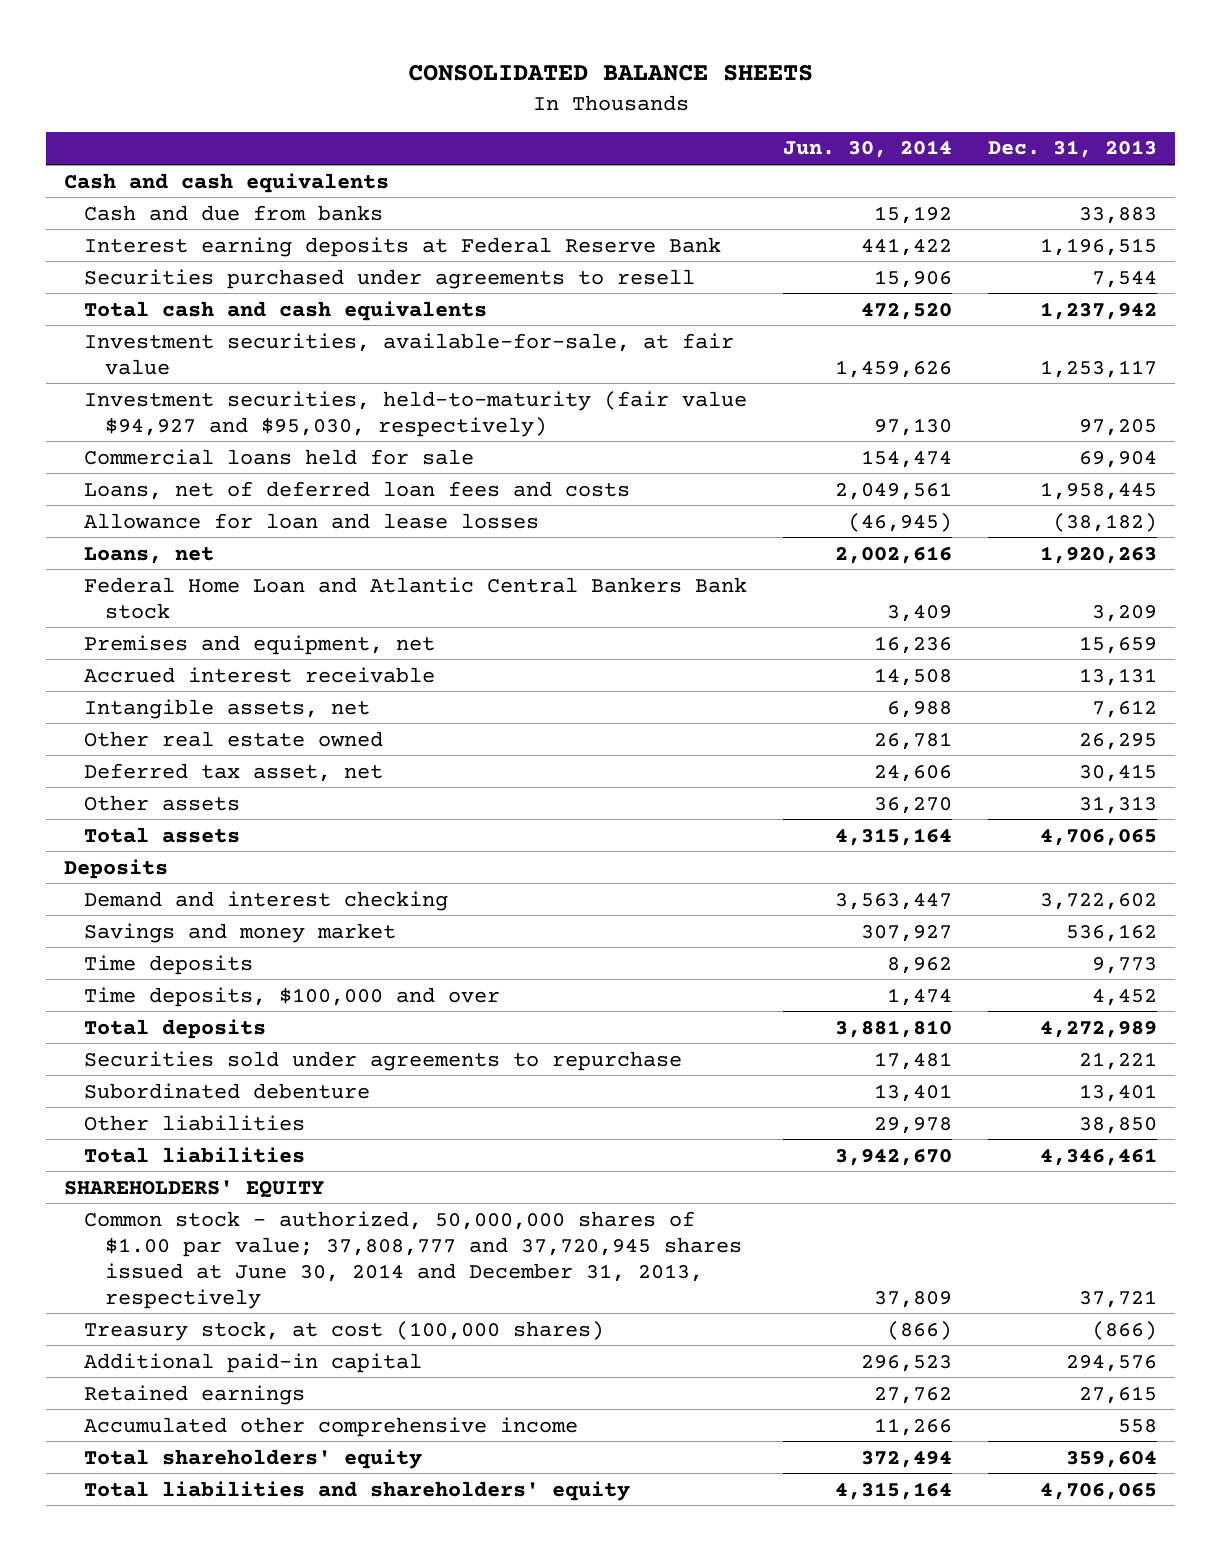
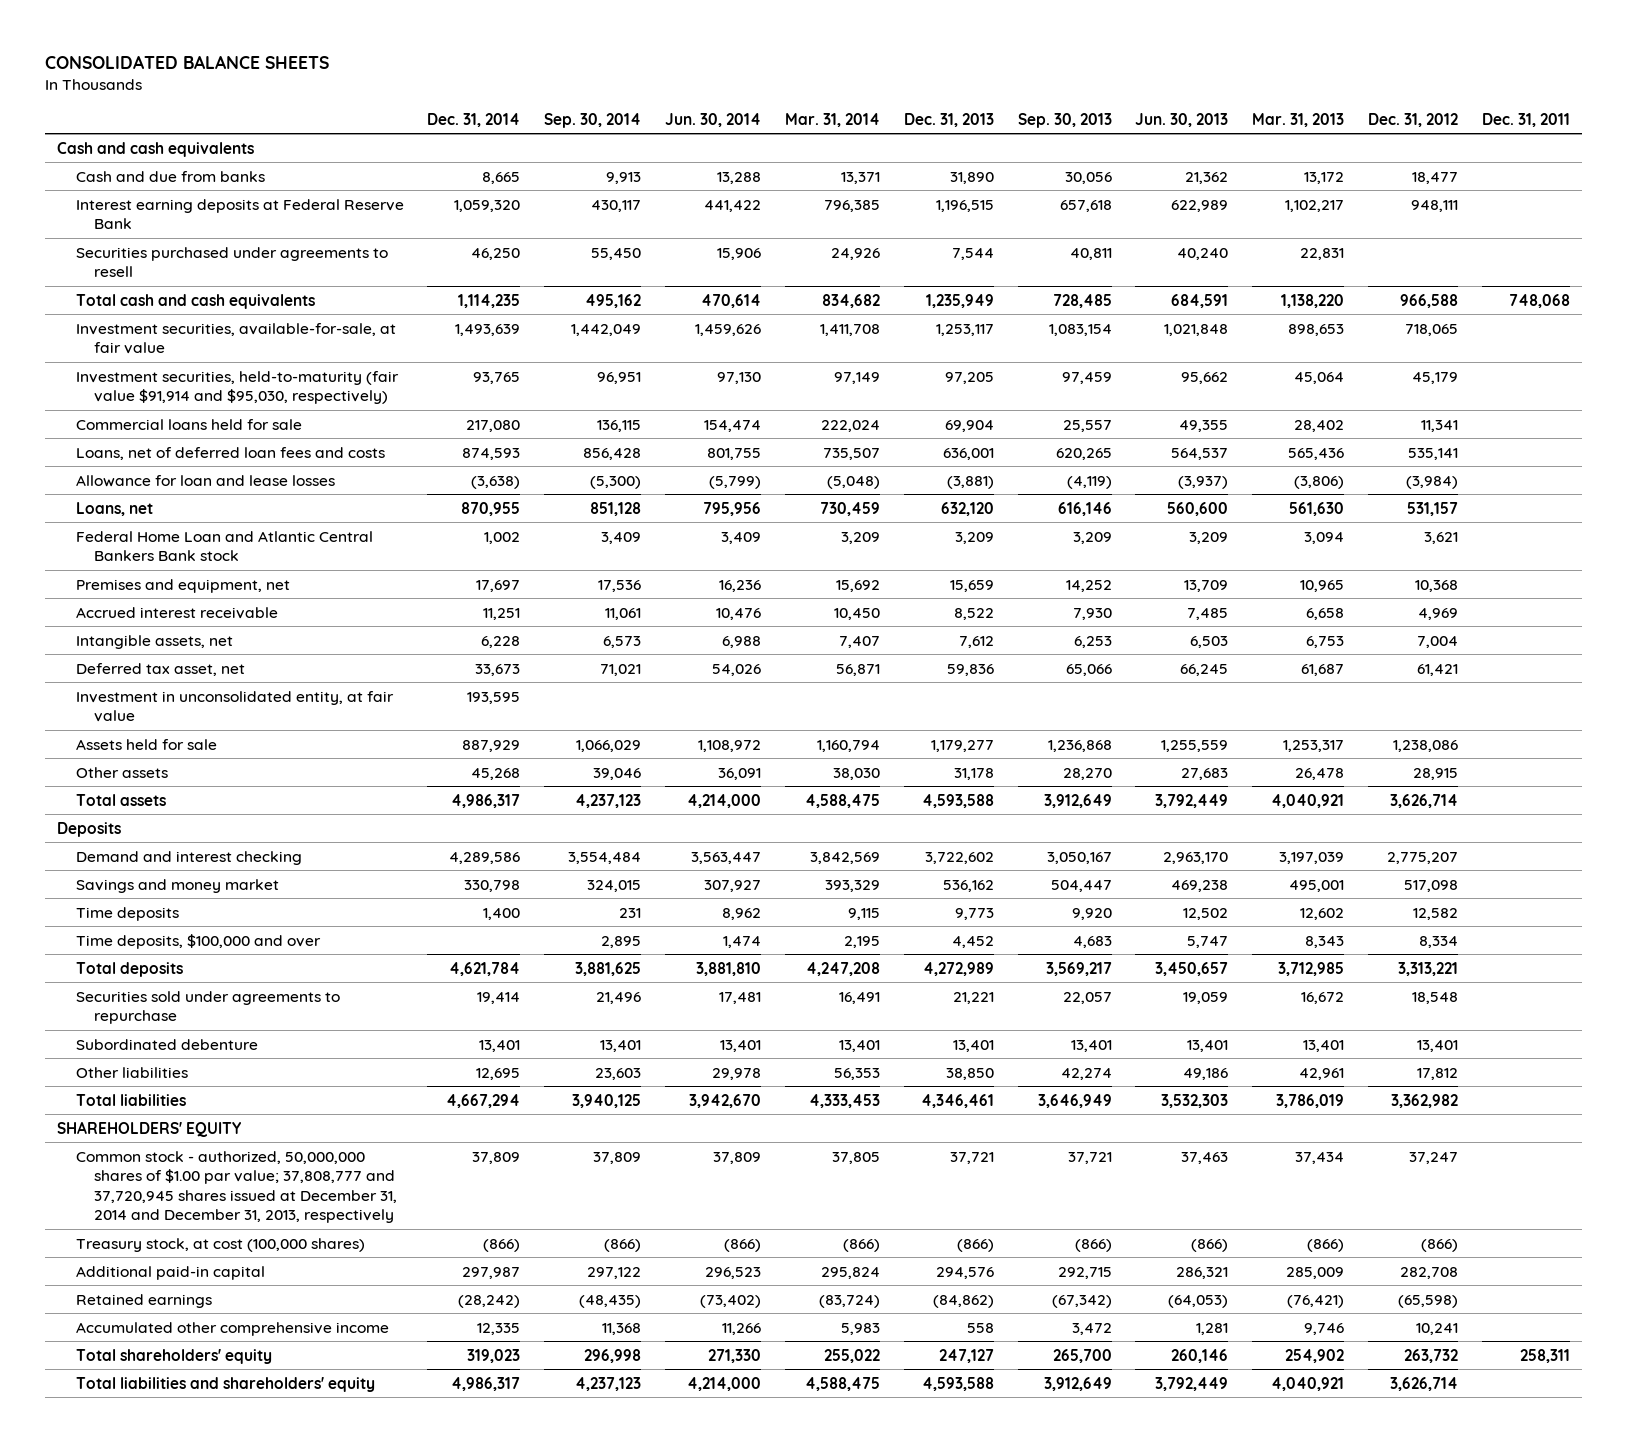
- | Jun. 30, 2014 | Dec. 31, 2013
+ | Dec. 31, 2014 | Sep. 30, 2014 | Jun. 30, 2014 | Mar. 31, 2014 | Dec. 31, 2013 | Sep. 30, 2013 | Jun. 30, 2013 | Mar. 31, 2013 | Dec. 31, 2012 | Dec. 31, 2011
- Cash and due from banks | 15,192 | 33,883
+ Cash and due from banks | 8,665 | 9,913 | 13,288 | 13,371 | 31,890 | 30,056 | 21,362 | 13,172 | 18,477 |
- Total cash and cash equivalents | 472,520 | 1,237,942
+ Total cash and cash equivalents | 1,114,235 | 495,162 | 470,614 | 834,682 | 1,235,949 | 728,485 | 684,591 | 1,138,220 | 966,588 | 748,068
- Investment securities, held-to-maturity (fair value $94,927 and $95,030, respectively) | 97,130 | 97,205
+ Investment securities, held-to-maturity (fair value $91,914 and $95,030, respectively) | 93,765 | 96,951 | 97,130 | 97,149 | 97,205 | 97,459 | 95,662 | 45,064 | 45,179 |
- Loans, net of deferred loan fees and costs | 2,049,561 | 1,958,445
- Allowance for loan and lease losses | (46,945) | (38,182)
- Loans, net | 2,002,616 | 1,920,263
+ Loans, net of deferred loan fees and costs | 874,593 | 856,428 | 801,755 | 735,507 | 636,001 | 620,265 | 564,537 | 565,436 | 535,141 |
+ Allowance for loan and lease losses | (3,638) | (5,300) | (5,799) | (5,048) | (3,881) | (4,119) | (3,937) | (3,806) | (3,984) |
+ Loans, net | 870,955 | 851,128 | 795,956 | 730,459 | 632,120 | 616,146 | 560,600 | 561,630 | 531,157 |
- Accrued interest receivable | 14,508 | 13,131
+ Accrued interest receivable | 11,251 | 11,061 | 10,476 | 10,450 | 8,522 | 7,930 | 7,485 | 6,658 | 4,969 |
- Other real estate owned | 26,781 | 26,295
- Deferred tax asset, net | 24,606 | 30,415
- Other assets | 36,270 | 31,313
- Total assets | 4,315,164 | 4,706,065
+ Deferred tax asset, net | 33,673 | 71,021 | 54,026 | 56,871 | 59,836 | 65,066 | 66,245 | 61,687 | 61,421 |
+ Investment in unconsolidated entity, at fair value | 193,595 | | | | | | | | |
+ Assets held for sale | 887,929 | 1,066,029 | 1,108,972 | 1,160,794 | 1,179,277 | 1,236,868 | 1,255,559 | 1,253,317 | 1,238,086 |
+ Other assets | 45,268 | 39,046 | 36,091 | 38,030 | 31,178 | 28,270 | 27,683 | 26,478 | 28,915 |
+ Total assets | 4,986,317 | 4,237,123 | 4,214,000 | 4,588,475 | 4,593,588 | 3,912,649 | 3,792,449 | 4,040,921 | 3,626,714 |
- Common stock - authorized, 50,000,000 shares of $1.00 par value; 37,808,777 and 37,720,945 shares issued at June 30, 2014 and December 31, 2013, respectively | 37,809 | 37,721
+ Common stock - authorized, 50,000,000 shares of $1.00 par value; 37,808,777 and 37,720,945 shares issued at December 31, 2014 and December 31, 2013, respectively | 37,809 | 37,809 | 37,809 | 37,805 | 37,721 | 37,721 | 37,463 | 37,434 | 37,247 |
- Retained earnings | 27,762 | 27,615
+ Retained earnings | (28,242) | (48,435) | (73,402) | (83,724) | (84,862) | (67,342) | (64,053) | (76,421) | (65,598) |
- Total shareholders' equity | 372,494 | 359,604
- Total liabilities and shareholders' equity | 4,315,164 | 4,706,065
+ Total shareholders' equity | 319,023 | 296,998 | 271,330 | 255,022 | 247,127 | 265,700 | 260,146 | 254,902 | 263,732 | 258,311
+ Total liabilities and shareholders' equity | 4,986,317 | 4,237,123 | 4,214,000 | 4,588,475 | 4,593,588 | 3,912,649 | 3,792,449 | 4,040,921 | 3,626,714 |

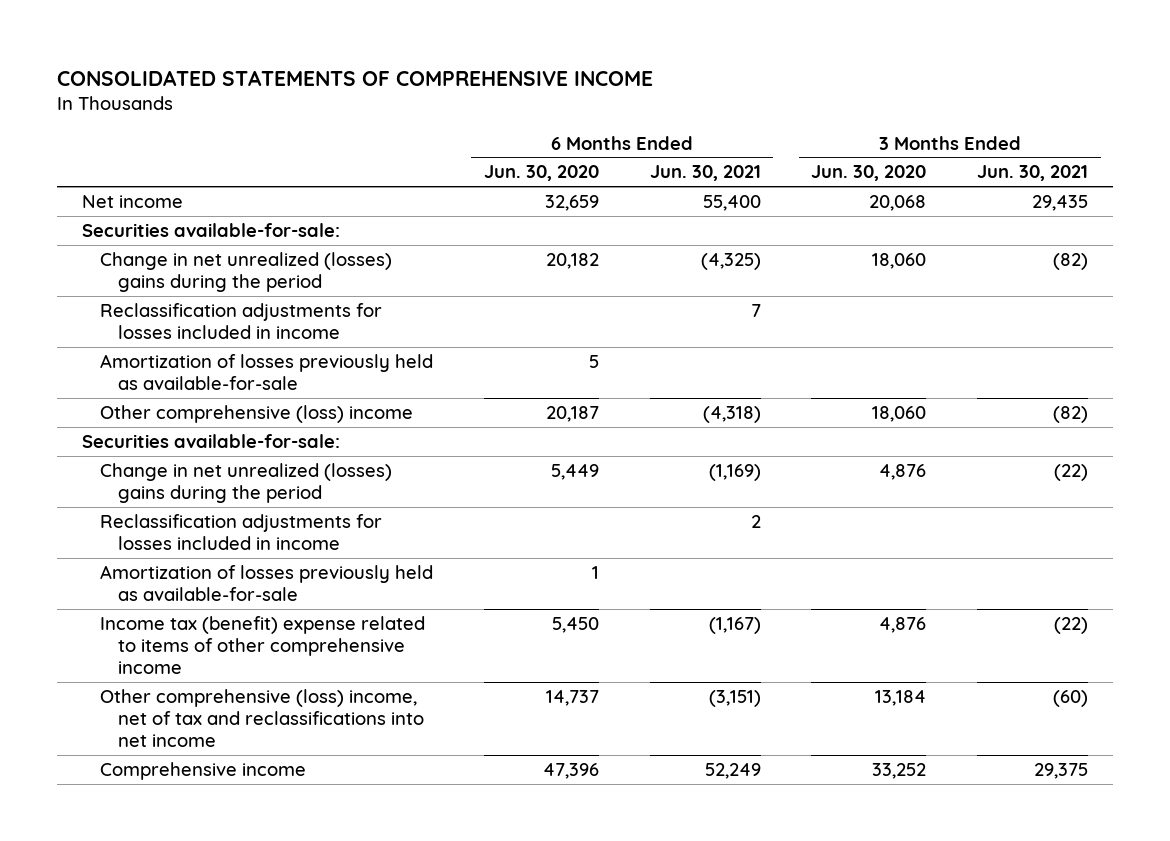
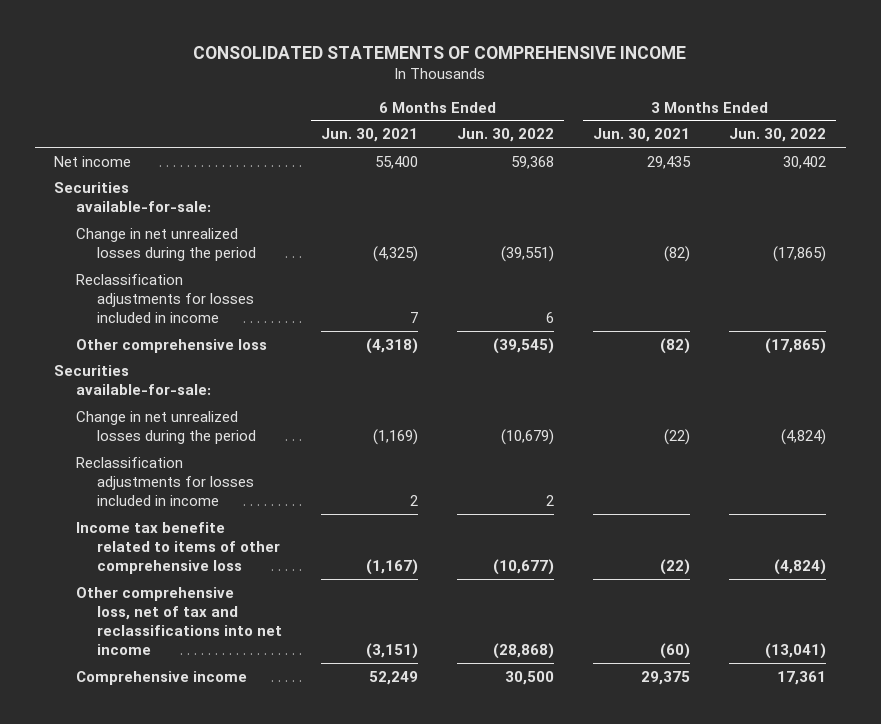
- | 6 Months Ended Jun. 30, 2020 | 6 Months Ended Jun. 30, 2021 | 3 Months Ended Jun. 30, 2020 | 3 Months Ended Jun. 30, 2021
+ | 6 Months Ended Jun. 30, 2021 | 6 Months Ended Jun. 30, 2022 | 3 Months Ended Jun. 30, 2021 | 3 Months Ended Jun. 30, 2022
- Change in net unrealized (losses) gains during the period | 20,182 | (4,325) | 18,060 | (82)
+ Change in net unrealized losses during the period | (4,325) | (39,551) | (82) | (17,865)
- Amortization of losses previously held as available-for-sale | 5 | | |
- Other comprehensive (loss) income | 20,187 | (4,318) | 18,060 | (82)
+ Other comprehensive loss | (4,318) | (39,545) | (82) | (17,865)
- Change in net unrealized (losses) gains during the period | 5,449 | (1,169) | 4,876 | (22)
+ Change in net unrealized losses during the period | (1,169) | (10,679) | (22) | (4,824)
- Amortization of losses previously held as available-for-sale | 1 | | |
- Income tax (benefit) expense related to items of other comprehensive income | 5,450 | (1,167) | 4,876 | (22)
- Other comprehensive (loss) income, net of tax and reclassifications into net income | 14,737 | (3,151) | 13,184 | (60)
+ Income tax benefite related to items of other comprehensive loss | (1,167) | (10,677) | (22) | (4,824)
+ Other comprehensive loss, net of tax and reclassifications into net income | (3,151) | (28,868) | (60) | (13,041)

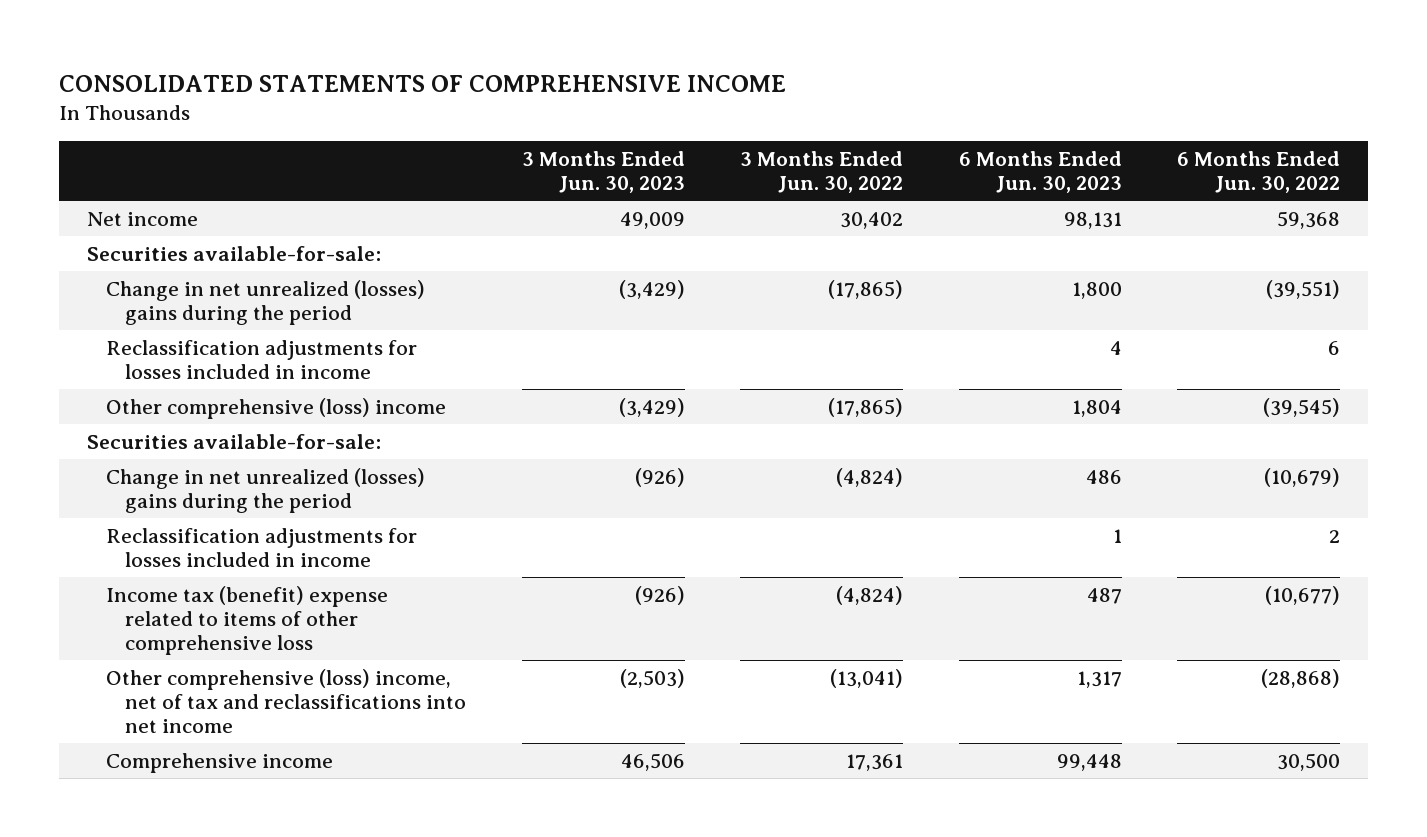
- | 6 Months Ended Jun. 30, 2021 | 6 Months Ended Jun. 30, 2022 | 3 Months Ended Jun. 30, 2021 | 3 Months Ended Jun. 30, 2022
+ | 3 Months Ended Jun. 30, 2023 | 3 Months Ended Jun. 30, 2022 | 6 Months Ended Jun. 30, 2023 | 6 Months Ended Jun. 30, 2022
- Change in net unrealized losses during the period | (4,325) | (39,551) | (82) | (17,865)
+ Change in net unrealized (losses) gains during the period | (3,429) | (17,865) | 1,800 | (39,551)
- Other comprehensive loss | (4,318) | (39,545) | (82) | (17,865)
+ Other comprehensive (loss) income | (3,429) | (17,865) | 1,804 | (39,545)
- Change in net unrealized losses during the period | (1,169) | (10,679) | (22) | (4,824)
+ Change in net unrealized (losses) gains during the period | (926) | (4,824) | 486 | (10,679)
- Income tax benefite related to items of other comprehensive loss | (1,167) | (10,677) | (22) | (4,824)
- Other comprehensive loss, net of tax and reclassifications into net income | (3,151) | (28,868) | (60) | (13,041)
+ Income tax (benefit) expense related to items of other comprehensive loss | (926) | (4,824) | 487 | (10,677)
+ Other comprehensive (loss) income, net of tax and reclassifications into net income | (2,503) | (13,041) | 1,317 | (28,868)

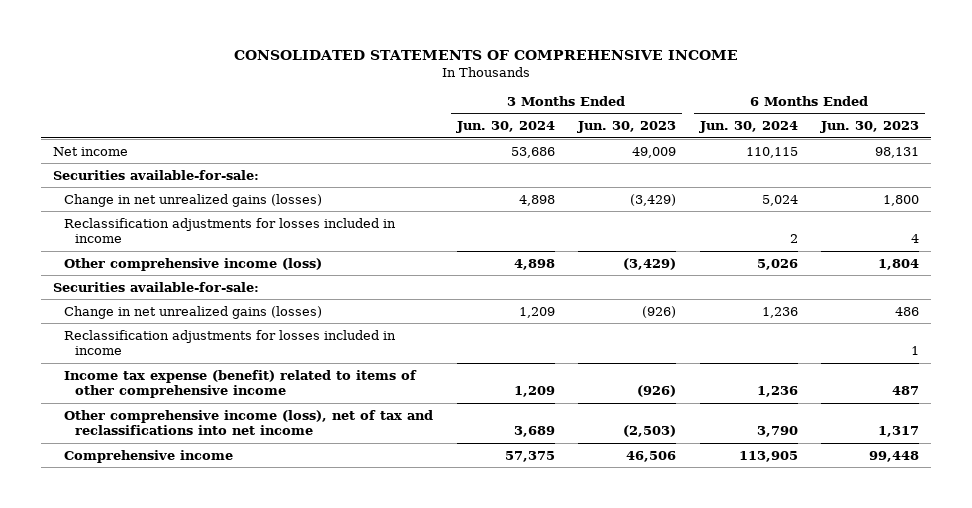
- | 3 Months Ended Jun. 30, 2023 | 3 Months Ended Jun. 30, 2022 | 6 Months Ended Jun. 30, 2023 | 6 Months Ended Jun. 30, 2022
+ | 3 Months Ended Jun. 30, 2024 | 3 Months Ended Jun. 30, 2023 | 6 Months Ended Jun. 30, 2024 | 6 Months Ended Jun. 30, 2023
- Change in net unrealized (losses) gains during the period | (3,429) | (17,865) | 1,800 | (39,551)
+ Change in net unrealized gains (losses) | 4,898 | (3,429) | 5,024 | 1,800
- Other comprehensive (loss) income | (3,429) | (17,865) | 1,804 | (39,545)
+ Other comprehensive income (loss) | 4,898 | (3,429) | 5,026 | 1,804
- Change in net unrealized (losses) gains during the period | (926) | (4,824) | 486 | (10,679)
+ Change in net unrealized gains (losses) | 1,209 | (926) | 1,236 | 486
- Income tax (benefit) expense related to items of other comprehensive loss | (926) | (4,824) | 487 | (10,677)
- Other comprehensive (loss) income, net of tax and reclassifications into net income | (2,503) | (13,041) | 1,317 | (28,868)
+ Income tax expense (benefit) related to items of other comprehensive income | 1,209 | (926) | 1,236 | 487
+ Other comprehensive income (loss), net of tax and reclassifications into net income | 3,689 | (2,503) | 3,790 | 1,317

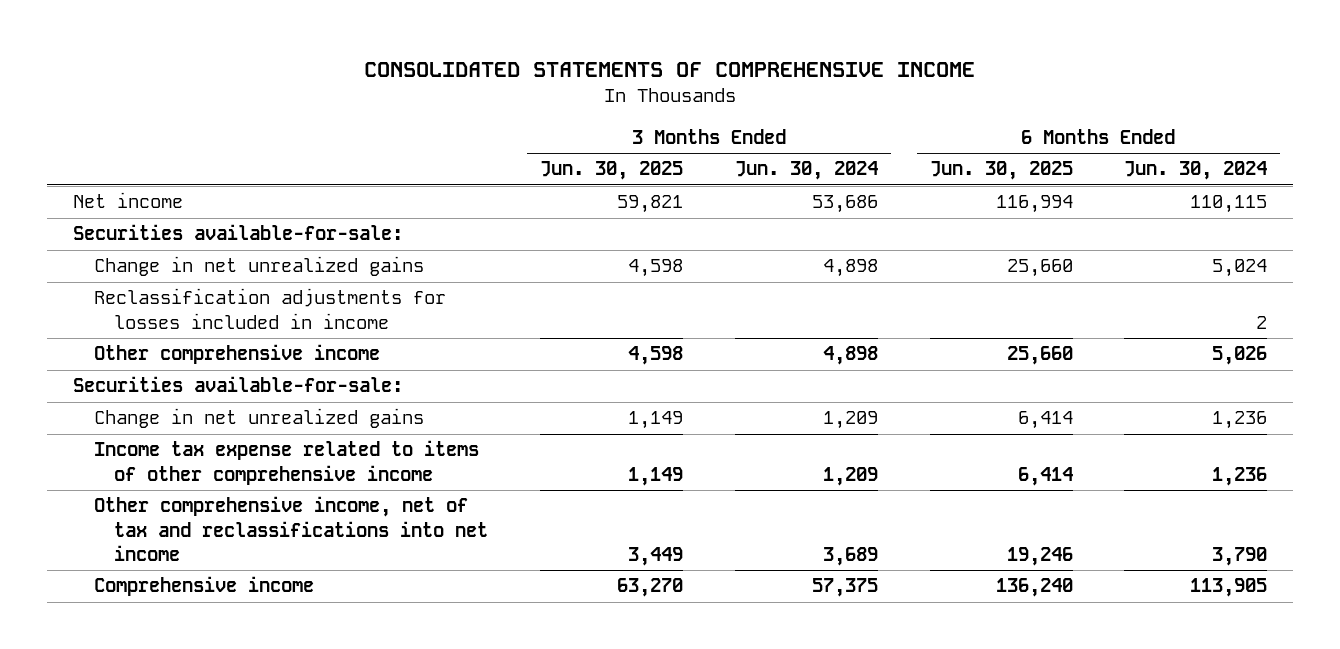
- | 3 Months Ended Jun. 30, 2024 | 3 Months Ended Jun. 30, 2023 | 6 Months Ended Jun. 30, 2024 | 6 Months Ended Jun. 30, 2023
+ | 3 Months Ended Jun. 30, 2025 | 3 Months Ended Jun. 30, 2024 | 6 Months Ended Jun. 30, 2025 | 6 Months Ended Jun. 30, 2024
- Change in net unrealized gains (losses) | 4,898 | (3,429) | 5,024 | 1,800
+ Change in net unrealized gains | 4,598 | 4,898 | 25,660 | 5,024
- Other comprehensive income (loss) | 4,898 | (3,429) | 5,026 | 1,804
+ Other comprehensive income | 4,598 | 4,898 | 25,660 | 5,026
- Change in net unrealized gains (losses) | 1,209 | (926) | 1,236 | 486
- Reclassification adjustments for losses included in income | | | | 1
- Income tax expense (benefit) related to items of other comprehensive income | 1,209 | (926) | 1,236 | 487
- Other comprehensive income (loss), net of tax and reclassifications into net income | 3,689 | (2,503) | 3,790 | 1,317
+ Change in net unrealized gains | 1,149 | 1,209 | 6,414 | 1,236
+ Income tax expense related to items of other comprehensive income | 1,149 | 1,209 | 6,414 | 1,236
+ Other comprehensive income, net of tax and reclassifications into net income | 3,449 | 3,689 | 19,246 | 3,790

